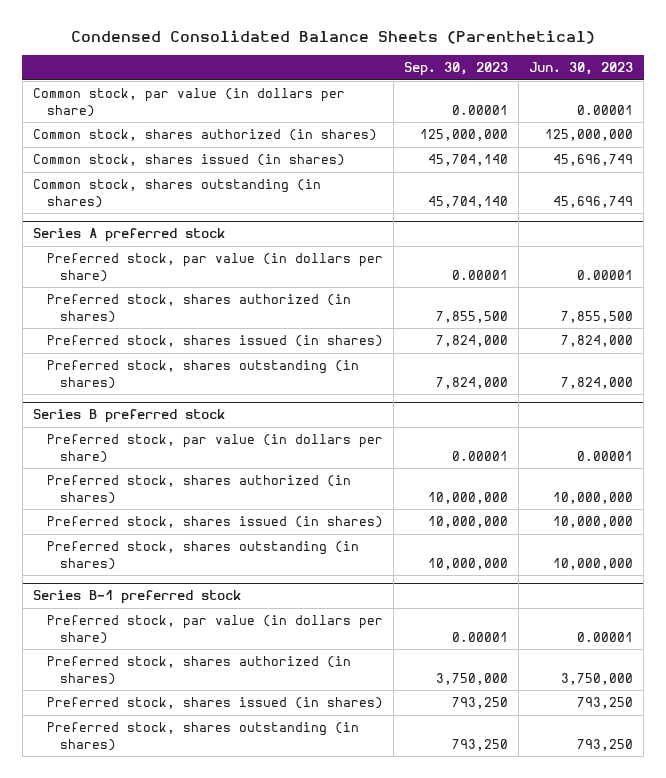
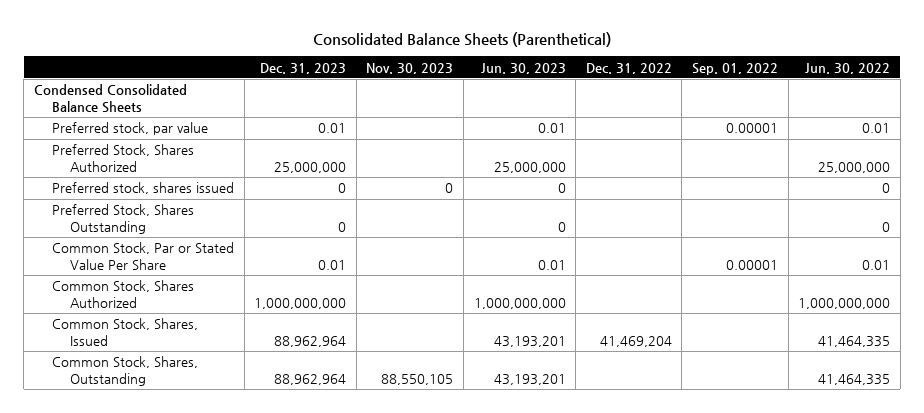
- Condensed Consolidated Balance Sheets (Parenthetical)
+ Consolidated Balance Sheets (Parenthetical)
- | Sep. 30, 2023 | Jun. 30, 2023
+ | Dec. 31, 2023 | Nov. 30, 2023 | Jun. 30, 2023 | Dec. 31, 2022 | Sep. 01, 2022 | Jun. 30, 2022
- Common stock, par value (in dollars per share) | 0.00001 | 0.00001
- Common stock, shares authorized (in shares) | 125,000,000 | 125,000,000
- Common stock, shares issued (in shares) | 45,704,140 | 45,696,749
- Common stock, shares outstanding (in shares) | 45,704,140 | 45,696,749
- Series A preferred stock
- Preferred stock, par value (in dollars per share) | 0.00001 | 0.00001
- Preferred stock, shares authorized (in shares) | 7,855,500 | 7,855,500
- Preferred stock, shares issued (in shares) | 7,824,000 | 7,824,000
- Preferred stock, shares outstanding (in shares) | 7,824,000 | 7,824,000
- Series B preferred stock
- Preferred stock, par value (in dollars per share) | 0.00001 | 0.00001
- Preferred stock, shares authorized (in shares) | 10,000,000 | 10,000,000
- Preferred stock, shares issued (in shares) | 10,000,000 | 10,000,000
- Preferred stock, shares outstanding (in shares) | 10,000,000 | 10,000,000
- Series B-1 preferred stock
- Preferred stock, par value (in dollars per share) | 0.00001 | 0.00001
- Preferred stock, shares authorized (in shares) | 3,750,000 | 3,750,000
- Preferred stock, shares issued (in shares) | 793,250 | 793,250
- Preferred stock, shares outstanding (in shares) | 793,250 | 793,250
+ Condensed Consolidated Balance Sheets
+ Preferred stock, par value | 0.01 | | 0.01 | | 0.00001 | 0.01
+ Preferred Stock, Shares Authorized | 25,000,000 | | 25,000,000 | | | 25,000,000
+ Preferred stock, shares issued | 0 | 0 | 0 | | | 0
+ Preferred Stock, Shares Outstanding | 0 | | 0 | | | 0
+ Common Stock, Par or Stated Value Per Share | 0.01 | | 0.01 | | 0.00001 | 0.01
+ Common Stock, Shares Authorized | 1,000,000,000 | | 1,000,000,000 | | | 1,000,000,000
+ Common Stock, Shares, Issued | 88,962,964 | | 43,193,201 | 41,469,204 | | 41,464,335
+ Common Stock, Shares, Outstanding | 88,962,964 | 88,550,105 | 43,193,201 | | | 41,464,335

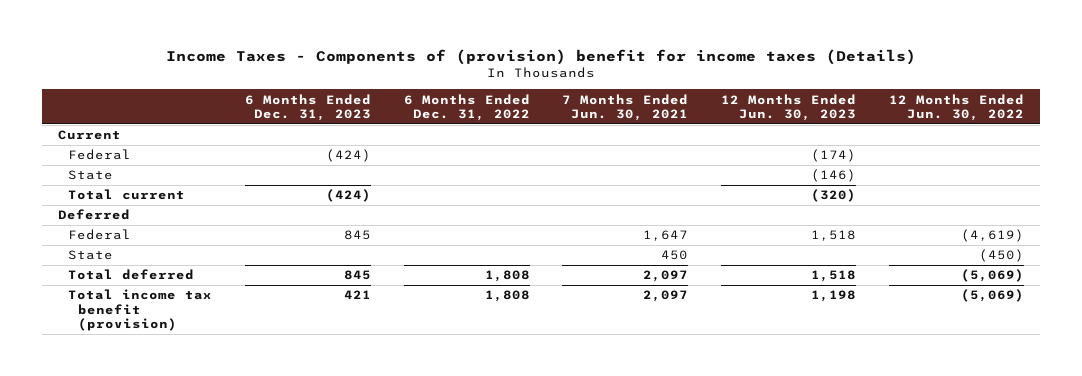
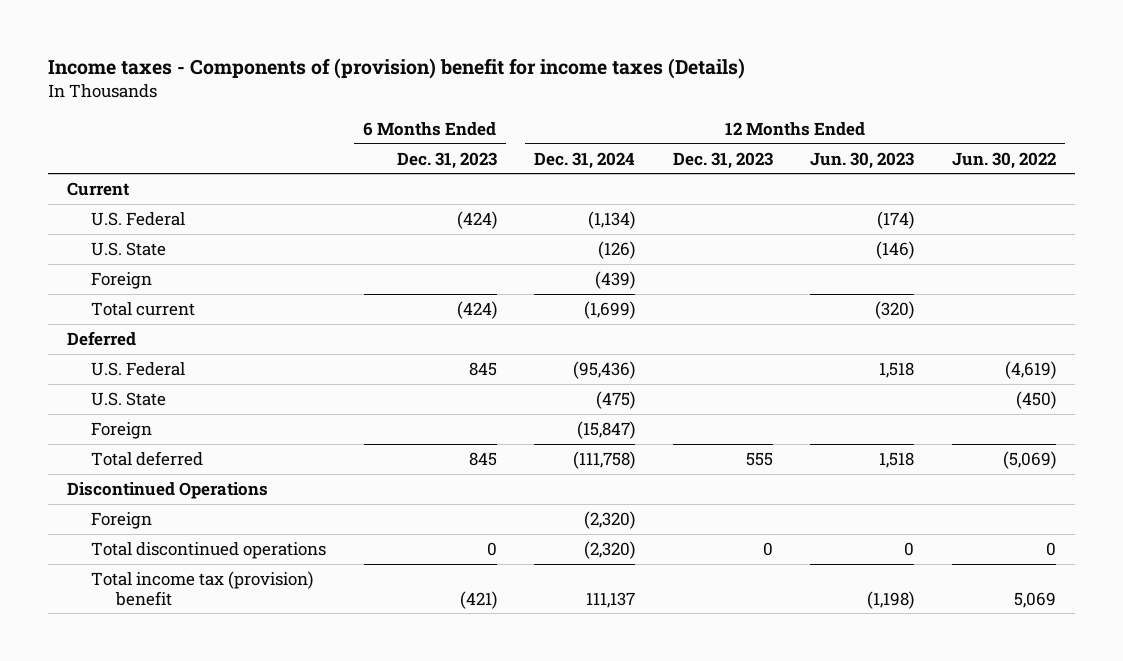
- Income Taxes - Components of (provision) benefit for income taxes (Details)
+ Income taxes - Components of (provision) benefit for income taxes (Details)
- | 6 Months Ended Dec. 31, 2023 | 6 Months Ended Dec. 31, 2022 | 7 Months Ended Jun. 30, 2021 | 12 Months Ended Jun. 30, 2023 | 12 Months Ended Jun. 30, 2022
+ | 6 Months Ended Dec. 31, 2023 | 12 Months Ended Dec. 31, 2024 | 12 Months Ended Dec. 31, 2023 | 12 Months Ended Jun. 30, 2023 | 12 Months Ended Jun. 30, 2022
- Federal | (424) | | | (174) |
- State | | | | (146) |
+ U.S. Federal | (424) | (1,134) | | (174) |
+ U.S. State | | (126) | | (146) |
+ Foreign | | (439) | | |
- Federal | 845 | | 1,647 | 1,518 | (4,619)
- State | | | 450 | | (450)
+ U.S. Federal | 845 | (95,436) | | 1,518 | (4,619)
+ U.S. State | | (475) | | | (450)
+ Foreign | | (15,847) | | |
- Total income tax benefit (provision) | 421 | 1,808 | 2,097 | 1,198 | (5,069)
+ Discontinued Operations
+ Foreign | | (2,320) | | |
+ Total discontinued operations | 0 | (2,320) | 0 | 0 | 0
+ Total income tax (provision) benefit | (421) | 111,137 | | (1,198) | 5,069

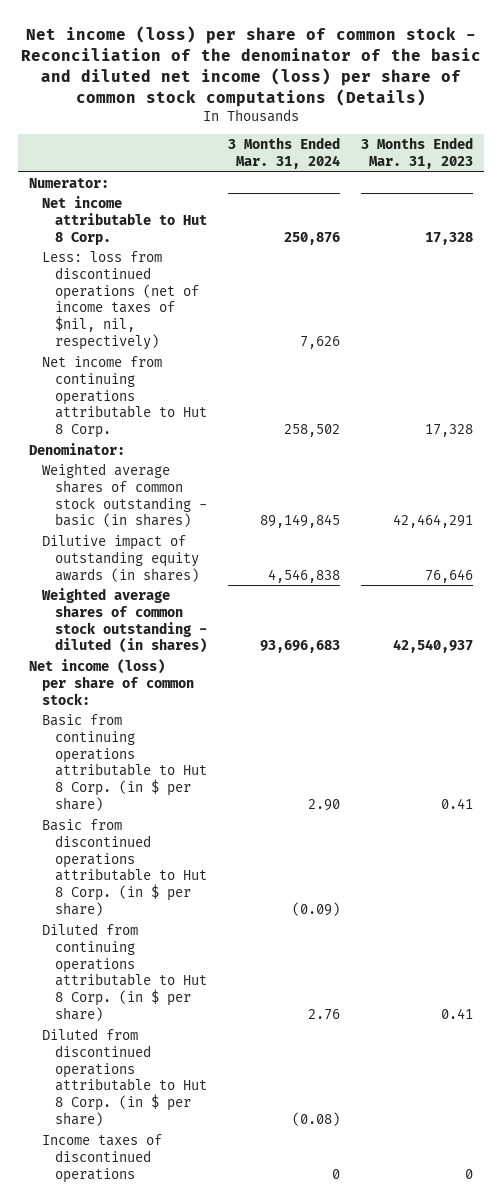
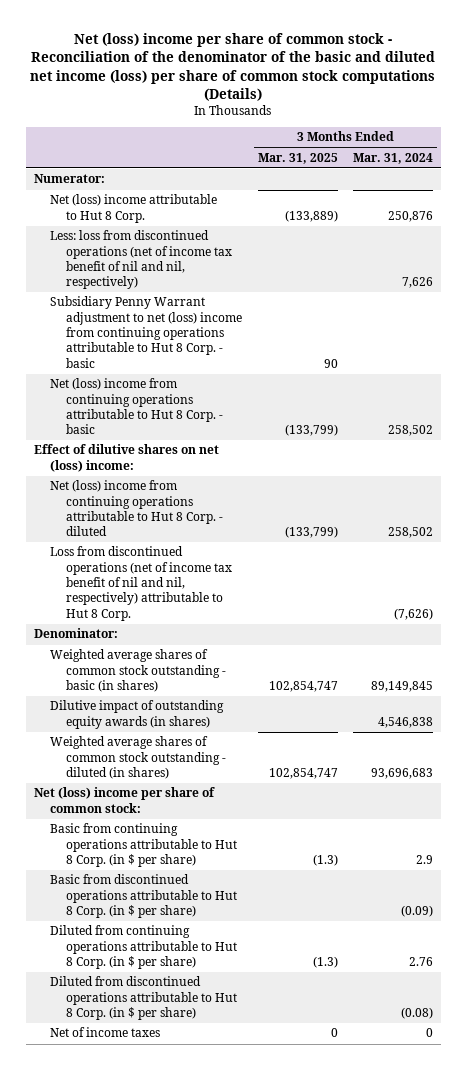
- Net income (loss) per share of common stock - Reconciliation of the denominator of the basic and diluted net income (loss) per share of common stock computations (Details)
+ Net (loss) income per share of common stock - Reconciliation of the denominator of the basic and diluted net income (loss) per share of common stock computations (Details)
- | 3 Months Ended Mar. 31, 2024 | 3 Months Ended Mar. 31, 2023
+ | 3 Months Ended Mar. 31, 2025 | 3 Months Ended Mar. 31, 2024
- Net income attributable to Hut 8 Corp. | 250,876 | 17,328
- Less: loss from discontinued operations (net of income taxes of $nil, nil, respectively) | 7,626 |
- Net income from continuing operations attributable to Hut 8 Corp. | 258,502 | 17,328
+ Net (loss) income attributable to Hut 8 Corp. | (133,889) | 250,876
+ Less: loss from discontinued operations (net of income tax benefit of nil and nil, respectively) | | 7,626
+ Subsidiary Penny Warrant adjustment to net (loss) income from continuing operations attributable to Hut 8 Corp. - basic | 90 |
+ Net (loss) income from continuing operations attributable to Hut 8 Corp. - basic | (133,799) | 258,502
+ Effect of dilutive shares on net (loss) income:
+ Net (loss) income from continuing operations attributable to Hut 8 Corp. - diluted | (133,799) | 258,502
+ Loss from discontinued operations (net of income tax benefit of nil and nil, respectively) attributable to Hut 8 Corp. | | (7,626)
- Net income (loss) per share of common stock:
- Basic from continuing operations attributable to Hut 8 Corp. (in $ per share) | 2.90 | 0.41
+ Net (loss) income per share of common stock:
+ Basic from continuing operations attributable to Hut 8 Corp. (in $ per share) | (1.3) | 2.9
- Income taxes of discontinued operations | 0 | 0
+ Net of income taxes | 0 | 0

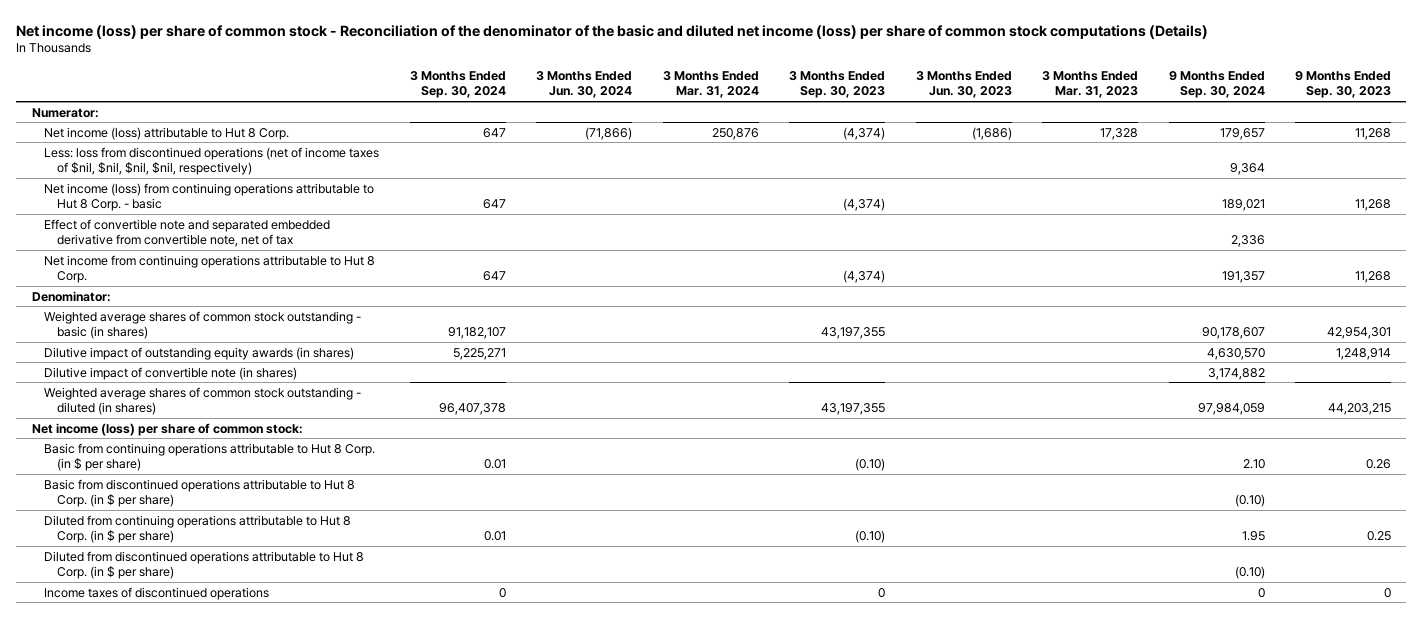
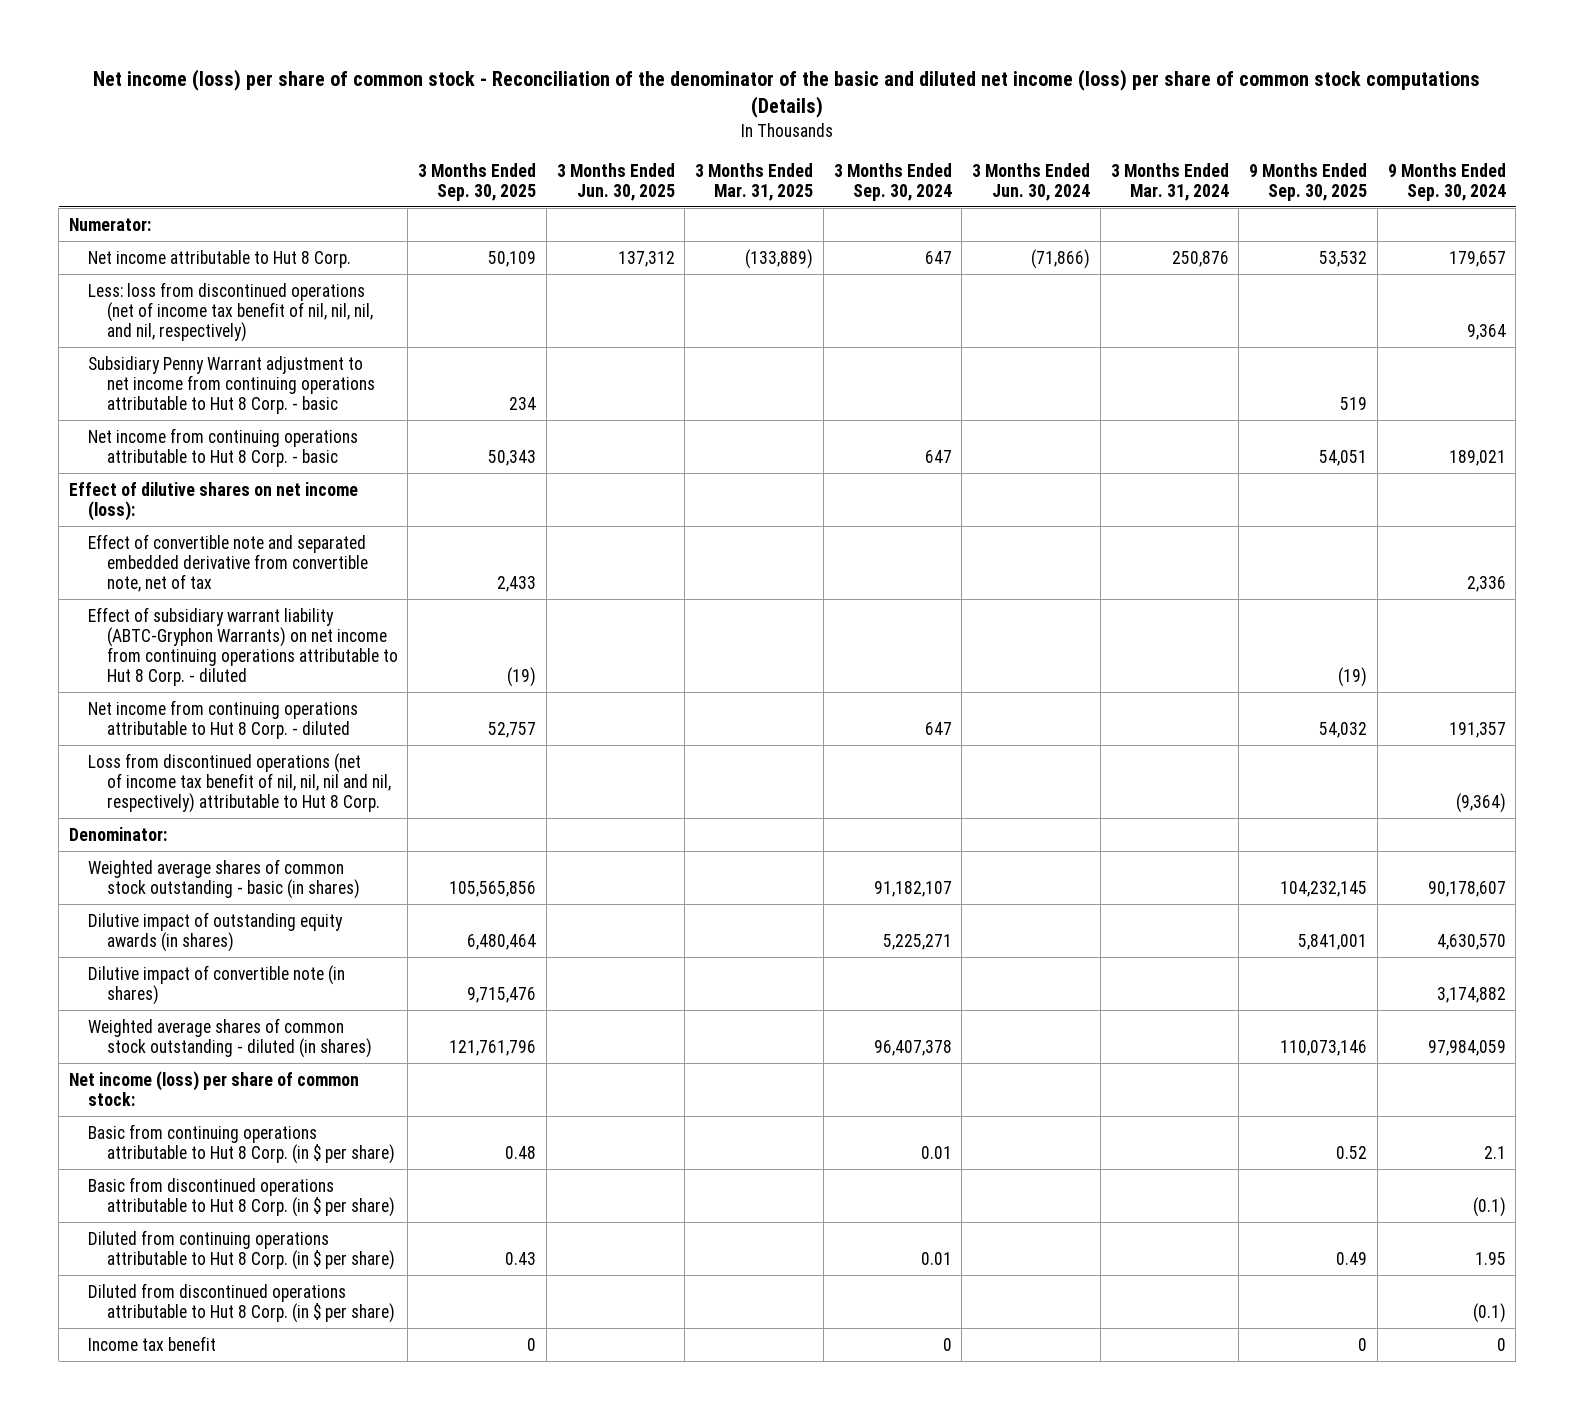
- | 3 Months Ended Sep. 30, 2024 | 3 Months Ended Jun. 30, 2024 | 3 Months Ended Mar. 31, 2024 | 3 Months Ended Sep. 30, 2023 | 3 Months Ended Jun. 30, 2023 | 3 Months Ended Mar. 31, 2023 | 9 Months Ended Sep. 30, 2024 | 9 Months Ended Sep. 30, 2023
+ | 3 Months Ended Sep. 30, 2025 | 3 Months Ended Jun. 30, 2025 | 3 Months Ended Mar. 31, 2025 | 3 Months Ended Sep. 30, 2024 | 3 Months Ended Jun. 30, 2024 | 3 Months Ended Mar. 31, 2024 | 9 Months Ended Sep. 30, 2025 | 9 Months Ended Sep. 30, 2024
- Net income (loss) attributable to Hut 8 Corp. | 647 | (71,866) | 250,876 | (4,374) | (1,686) | 17,328 | 179,657 | 11,268
- Less: loss from discontinued operations (net of income taxes of $nil, $nil, $nil, $nil, respectively) | | | | | | | 9,364 |
- Net income (loss) from continuing operations attributable to Hut 8 Corp. - basic | 647 | | | (4,374) | | | 189,021 | 11,268
+ Net income attributable to Hut 8 Corp. | 50,109 | 137,312 | (133,889) | 647 | (71,866) | 250,876 | 53,532 | 179,657
+ Less: loss from discontinued operations (net of income tax benefit of nil, nil, nil, and nil, respectively) | | | | | | | | 9,364
+ Subsidiary Penny Warrant adjustment to net income from continuing operations attributable to Hut 8 Corp. - basic | 234 | | | | | | 519 |
+ Net income from continuing operations attributable to Hut 8 Corp. - basic | 50,343 | | | 647 | | | 54,051 | 189,021
+ Effect of dilutive shares on net income (loss):
- Net income from continuing operations attributable to Hut 8 Corp. | 647 | | | (4,374) | | | 191,357 | 11,268
+ Effect of subsidiary warrant liability (ABTC-Gryphon Warrants) on net income from continuing operations attributable to Hut 8 Corp. - diluted | (19) | | | | | | (19) |
+ Net income from continuing operations attributable to Hut 8 Corp. - diluted | 52,757 | | | 647 | | | 54,032 | 191,357
+ Loss from discontinued operations (net of income tax benefit of nil, nil, nil and nil, respectively) attributable to Hut 8 Corp. | | | | | | | | (9,364)
- Basic from continuing operations attributable to Hut 8 Corp. (in $ per share) | 0.01 | | | (0.10) | | | 2.10 | 0.26
- Basic from discontinued operations attributable to Hut 8 Corp. (in $ per share) | | | | | | | (0.10) |
+ Basic from continuing operations attributable to Hut 8 Corp. (in $ per share) | 0.48 | | | 0.01 | | | 0.52 | 2.1
+ Basic from discontinued operations attributable to Hut 8 Corp. (in $ per share) | | | | | | | | (0.1)
- Diluted from discontinued operations attributable to Hut 8 Corp. (in $ per share) | | | | | | | (0.10) |
- Income taxes of discontinued operations | 0 | | | 0 | | | 0 | 0
+ Diluted from discontinued operations attributable to Hut 8 Corp. (in $ per share) | | | | | | | | (0.1)
+ Income tax benefit | 0 | | | 0 | | | 0 | 0

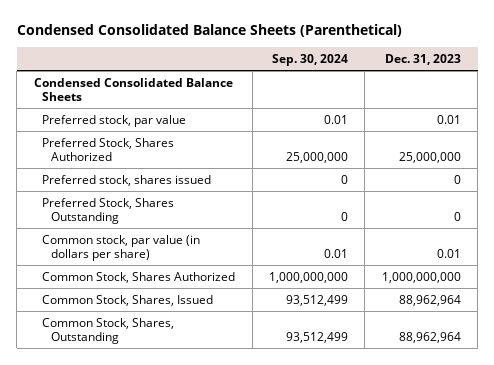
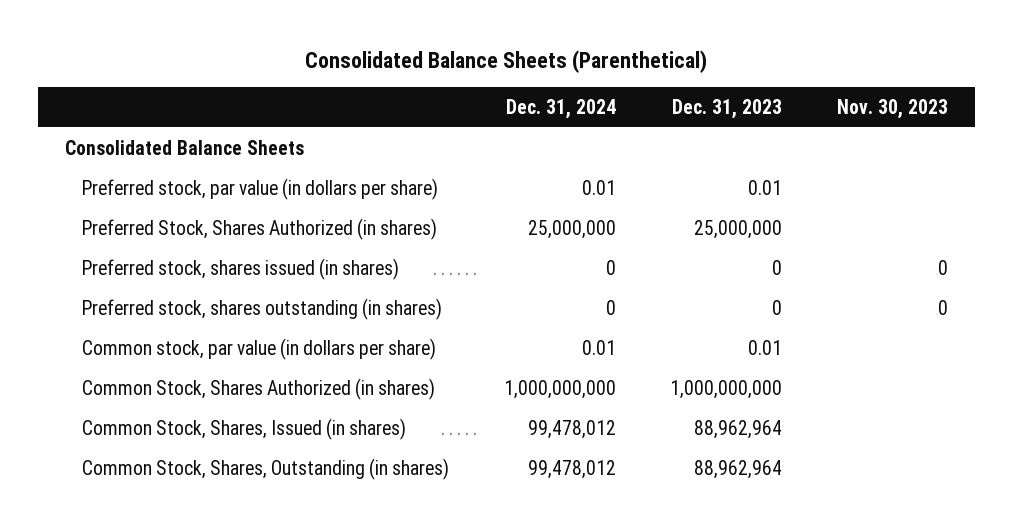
- Condensed Consolidated Balance Sheets (Parenthetical)
+ Consolidated Balance Sheets (Parenthetical)
- | Sep. 30, 2024 | Dec. 31, 2023
+ | Dec. 31, 2024 | Dec. 31, 2023 | Nov. 30, 2023
- Condensed Consolidated Balance Sheets
- Preferred stock, par value | 0.01 | 0.01
- Preferred Stock, Shares Authorized | 25,000,000 | 25,000,000
- Preferred stock, shares issued | 0 | 0
- Preferred Stock, Shares Outstanding | 0 | 0
+ Consolidated Balance Sheets
+ Preferred stock, par value (in dollars per share) | 0.01 | 0.01 |
+ Preferred Stock, Shares Authorized (in shares) | 25,000,000 | 25,000,000 |
+ Preferred stock, shares issued (in shares) | 0 | 0 | 0
+ Preferred stock, shares outstanding (in shares) | 0 | 0 | 0
- Common Stock, Shares Authorized | 1,000,000,000 | 1,000,000,000
- Common Stock, Shares, Issued | 93,512,499 | 88,962,964
- Common Stock, Shares, Outstanding | 93,512,499 | 88,962,964
+ Common Stock, Shares Authorized (in shares) | 1,000,000,000 | 1,000,000,000 |
+ Common Stock, Shares, Issued (in shares) | 99,478,012 | 88,962,964 |
+ Common Stock, Shares, Outstanding (in shares) | 99,478,012 | 88,962,964 |

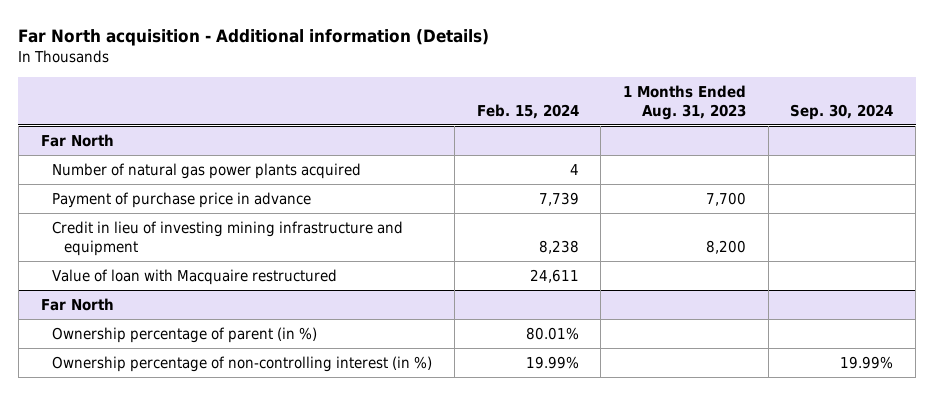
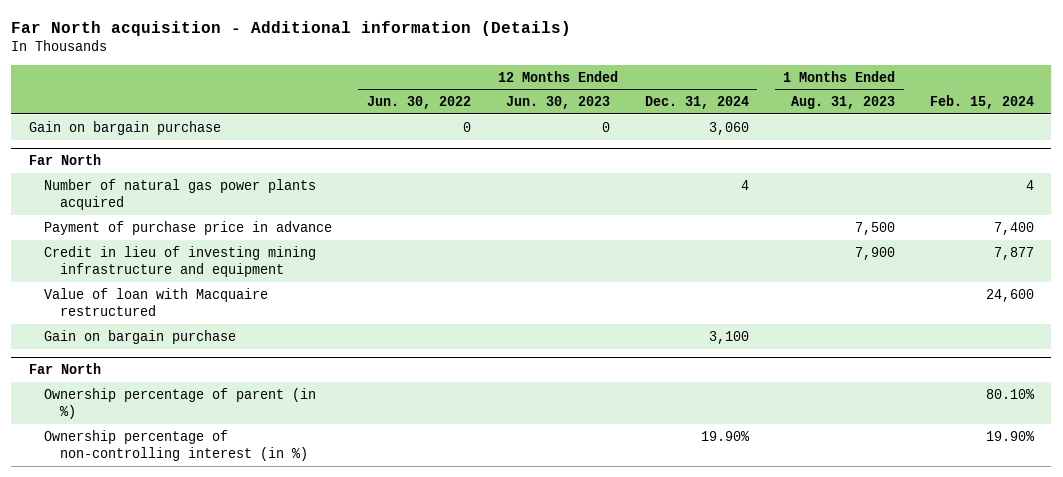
- | Feb. 15, 2024 | 1 Months Ended Aug. 31, 2023 | Sep. 30, 2024
+ | 12 Months Ended Jun. 30, 2022 | 12 Months Ended Jun. 30, 2023 | 12 Months Ended Dec. 31, 2024 | 1 Months Ended Aug. 31, 2023 | Feb. 15, 2024
+ Gain on bargain purchase | 0 | 0 | 3,060 | |
@ Far North
- Payment of purchase price in advance | 7,739 | 7,700 |
- Credit in lieu of investing mining infrastructure and equipment | 8,238 | 8,200 |
- Value of loan with Macquaire restructured | 24,611 | |
+ Payment of purchase price in advance | | | | 7,500 | 7,400
+ Credit in lieu of investing mining infrastructure and equipment | | | | 7,900 | 7,877
+ Value of loan with Macquaire restructured | | | | | 24,600
+ Gain on bargain purchase | | | 3,100 | |
- Ownership percentage of parent (in %) | 80.01% | |
- Ownership percentage of non-controlling interest (in %) | 19.99% | | 19.99%
+ Ownership percentage of parent (in %) | | | | | 80.10%
+ Ownership percentage of non-controlling interest (in %) | | | 19.90% | | 19.90%

